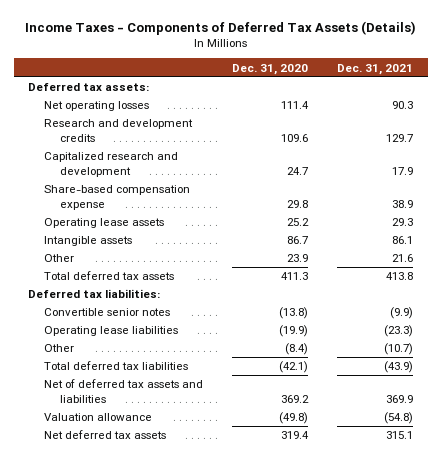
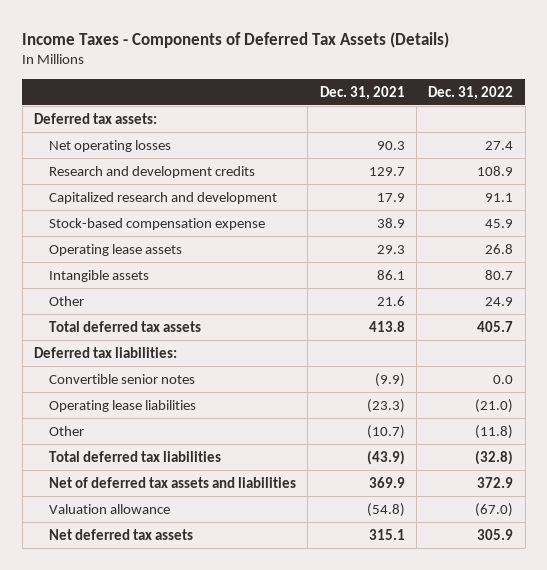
- | Dec. 31, 2020 | Dec. 31, 2021
+ | Dec. 31, 2021 | Dec. 31, 2022
- Share-based compensation expense | 29.8 | 38.9
+ Stock-based compensation expense | 38.9 | 45.9

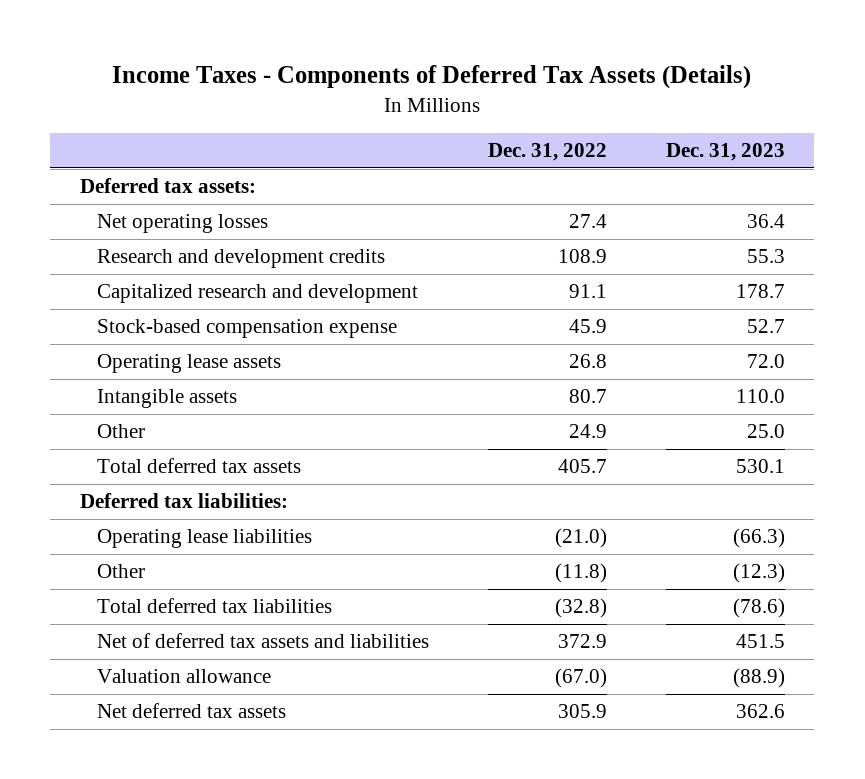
- | Dec. 31, 2021 | Dec. 31, 2022
+ | Dec. 31, 2022 | Dec. 31, 2023
- Convertible senior notes | (9.9) | 0.0

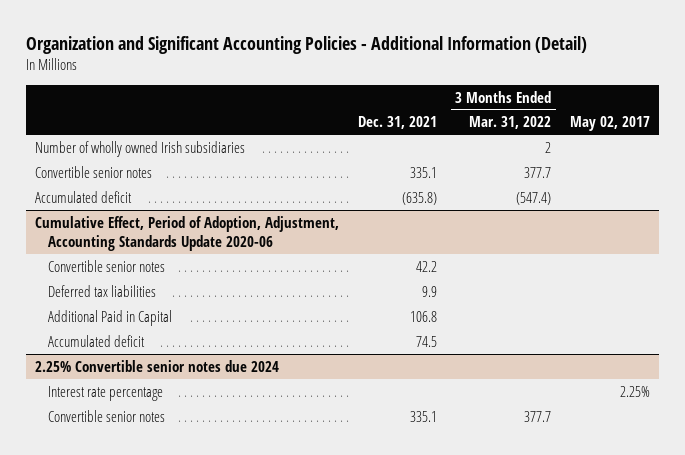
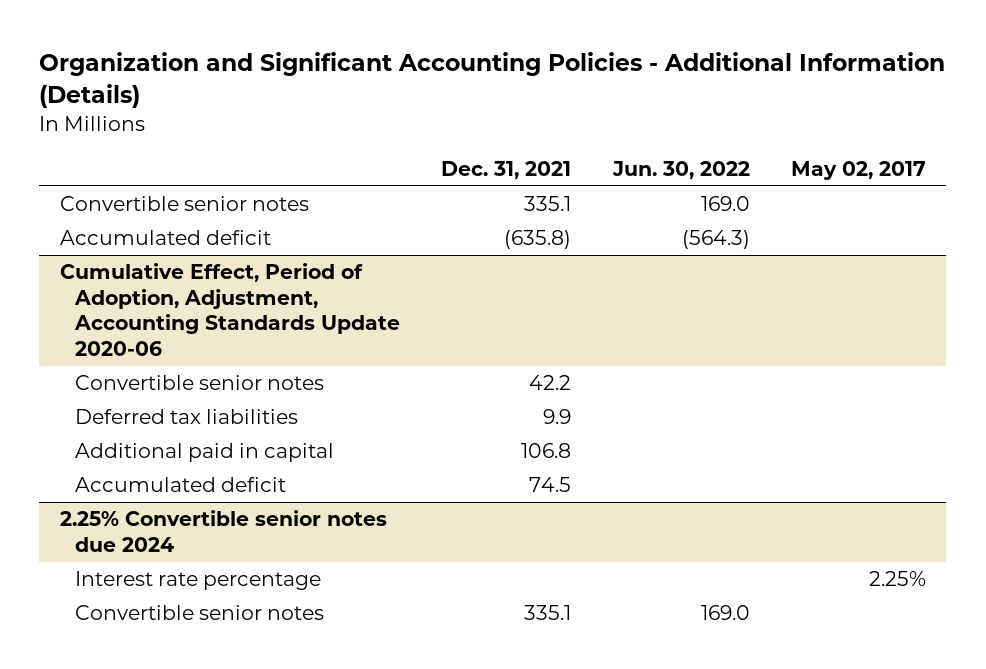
- Organization and Significant Accounting Policies - Additional Information (Detail)
+ Organization and Significant Accounting Policies - Additional Information (Details)
- | Dec. 31, 2021 | 3 Months Ended Mar. 31, 2022 | May 02, 2017
+ | Dec. 31, 2021 | Jun. 30, 2022 | May 02, 2017
- Number of wholly owned Irish subsidiaries | | 2 |
@ Cumulative Effect, Period of Adoption, Adjustment, Accounting Standards Update 2020-06
- Additional Paid in Capital | 106.8 | |
+ Additional paid in capital | 106.8 | |

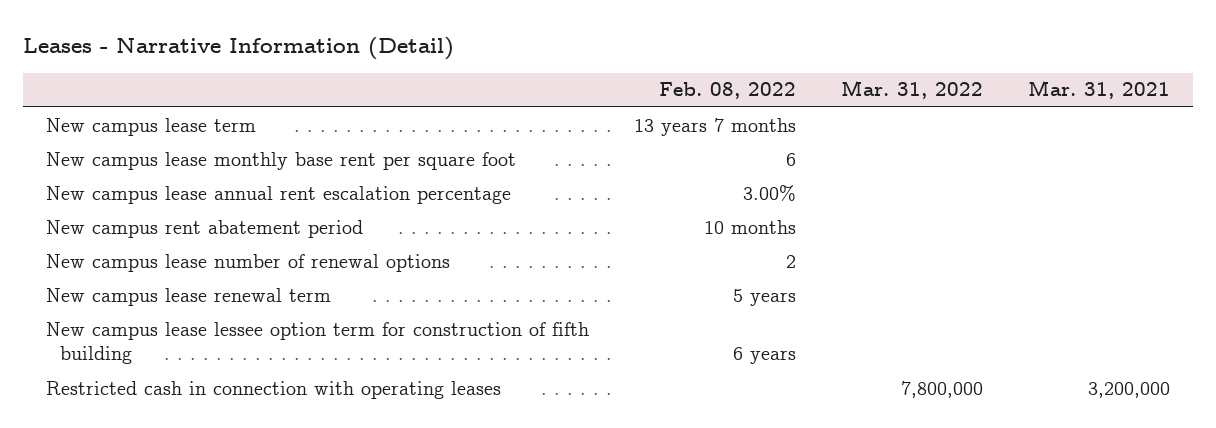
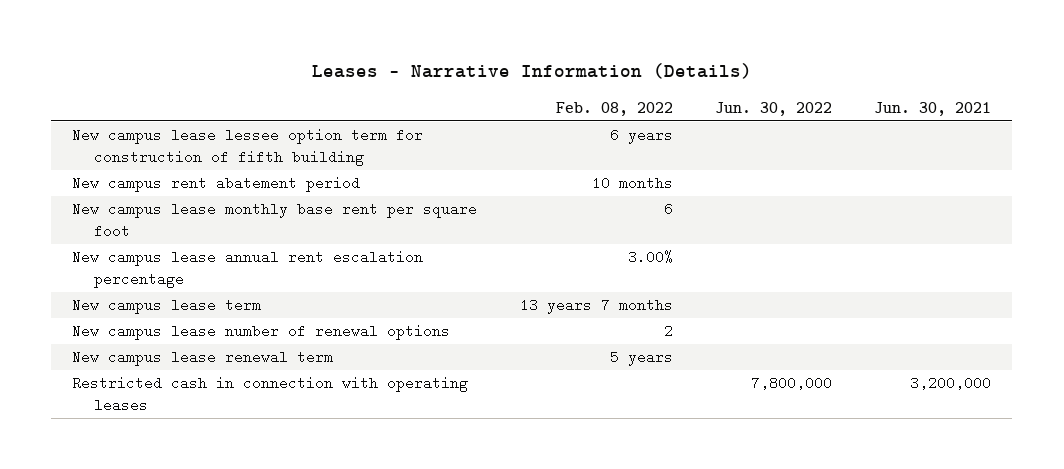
- Leases - Narrative Information (Detail)
+ Leases - Narrative Information (Details)
- | Feb. 08, 2022 | Mar. 31, 2022 | Mar. 31, 2021
+ | Feb. 08, 2022 | Jun. 30, 2022 | Jun. 30, 2021
moved up: New campus lease lessee option term for construction of fifth building | 6 years | |
moved up: New campus rent abatement period | 10 months | |
moved down: New campus lease term | 13 years 7 months | |

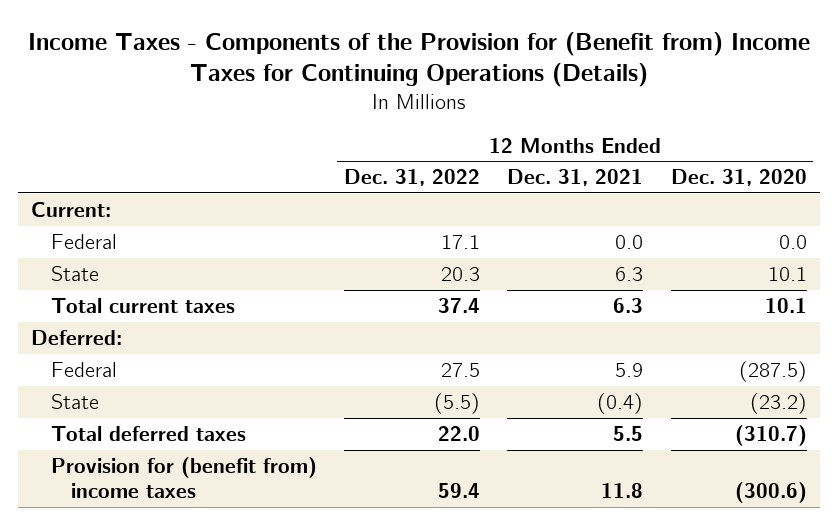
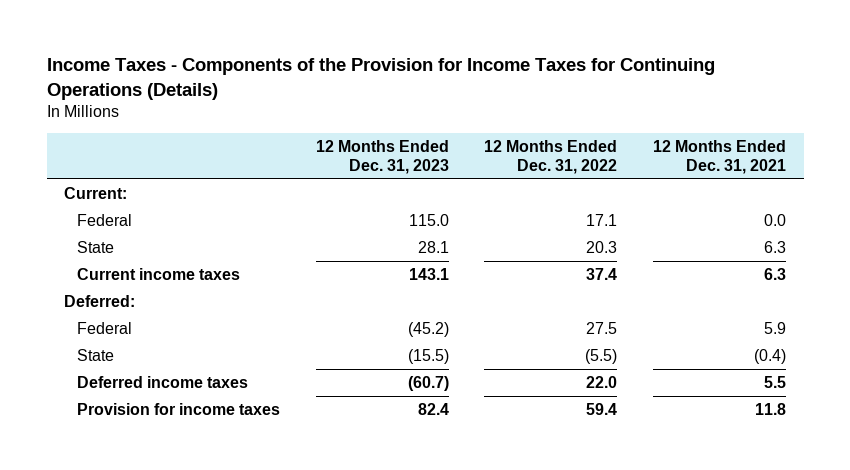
- Income Taxes - Components of the Provision for (Benefit from) Income Taxes for Continuing Operations (Details)
+ Income Taxes - Components of the Provision for Income Taxes for Continuing Operations (Details)
- | 12 Months Ended Dec. 31, 2022 | 12 Months Ended Dec. 31, 2021 | 12 Months Ended Dec. 31, 2020
+ | 12 Months Ended Dec. 31, 2023 | 12 Months Ended Dec. 31, 2022 | 12 Months Ended Dec. 31, 2021
- Total current taxes | 37.4 | 6.3 | 10.1
+ Current income taxes | 143.1 | 37.4 | 6.3
- Total deferred taxes | 22.0 | 5.5 | (310.7)
- Provision for (benefit from) income taxes | 59.4 | 11.8 | (300.6)
+ Deferred income taxes | (60.7) | 22.0 | 5.5
+ Provision for income taxes | 82.4 | 59.4 | 11.8

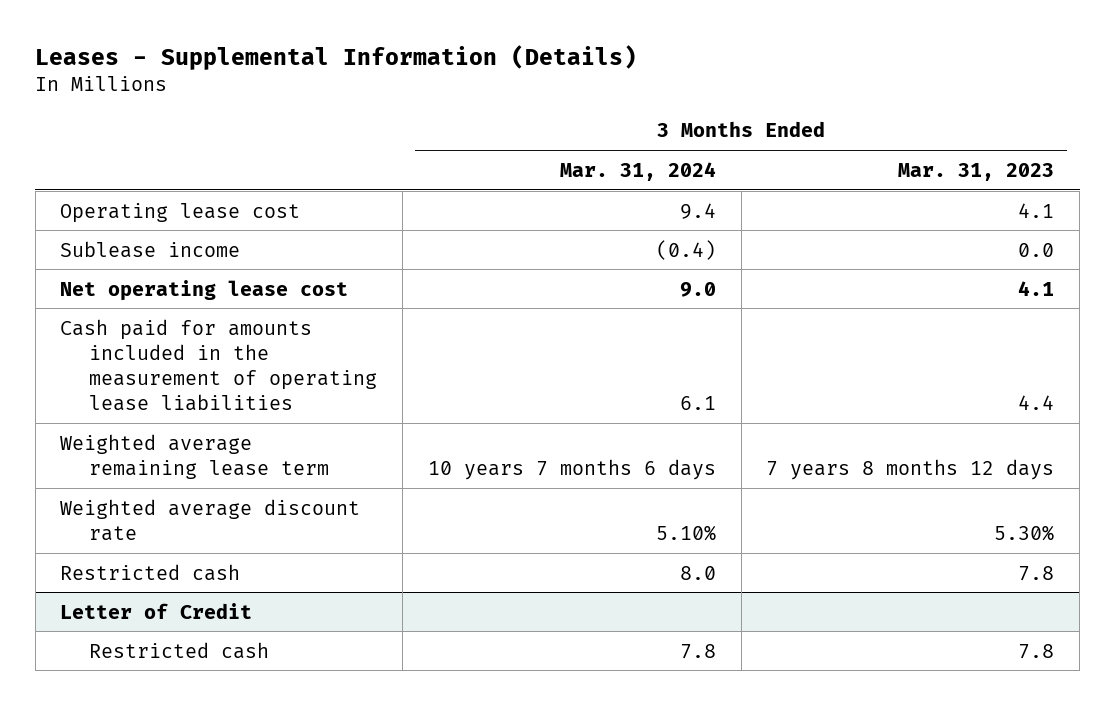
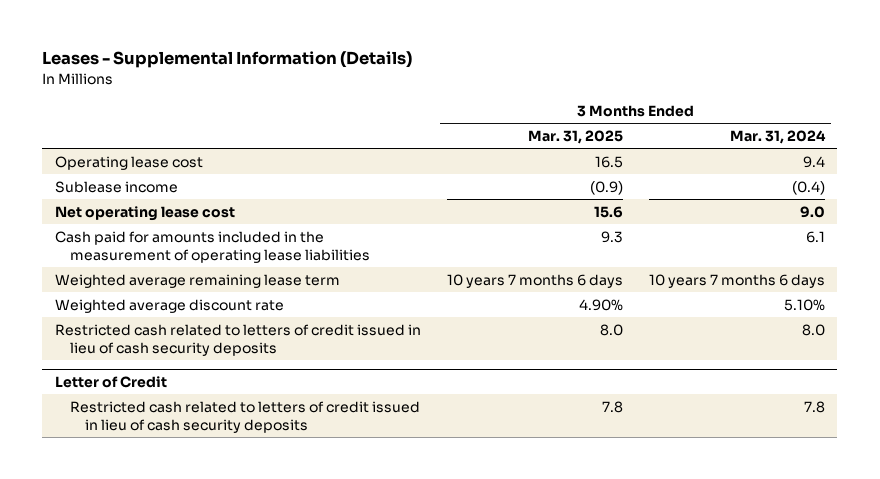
- | 3 Months Ended Mar. 31, 2024 | 3 Months Ended Mar. 31, 2023
+ | 3 Months Ended Mar. 31, 2025 | 3 Months Ended Mar. 31, 2024
- Restricted cash | 8.0 | 7.8
+ Restricted cash related to letters of credit issued in lieu of cash security deposits | 8.0 | 8.0
@ Letter of Credit
- Restricted cash | 7.8 | 7.8
+ Restricted cash related to letters of credit issued in lieu of cash security deposits | 7.8 | 7.8

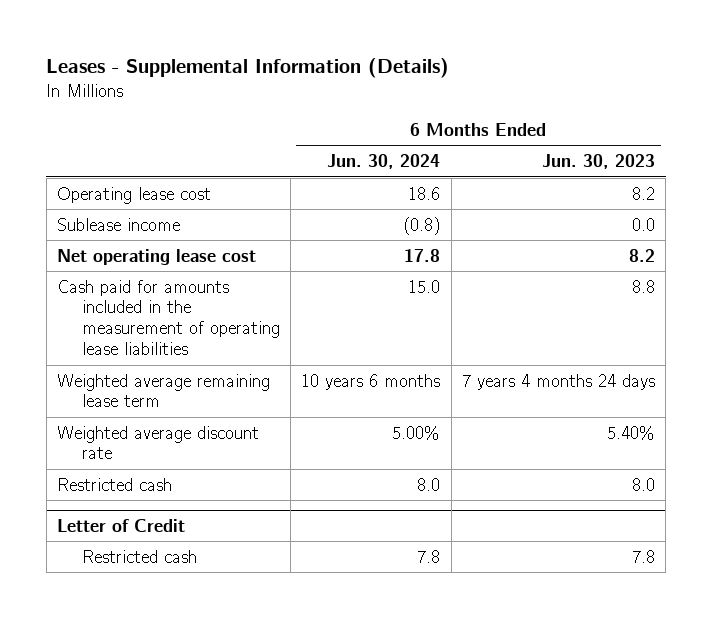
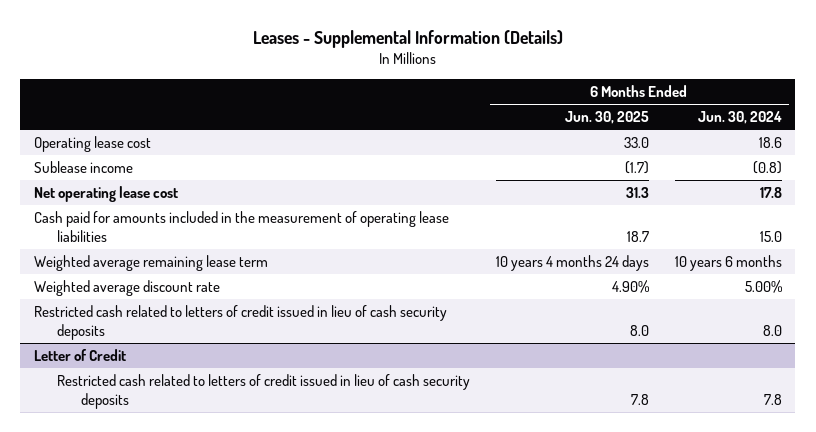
- | 6 Months Ended Jun. 30, 2024 | 6 Months Ended Jun. 30, 2023
+ | 6 Months Ended Jun. 30, 2025 | 6 Months Ended Jun. 30, 2024
- Restricted cash | 8.0 | 8.0
+ Restricted cash related to letters of credit issued in lieu of cash security deposits | 8.0 | 8.0
@ Letter of Credit
- Restricted cash | 7.8 | 7.8
+ Restricted cash related to letters of credit issued in lieu of cash security deposits | 7.8 | 7.8

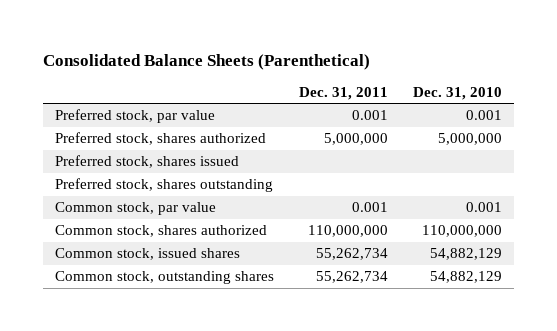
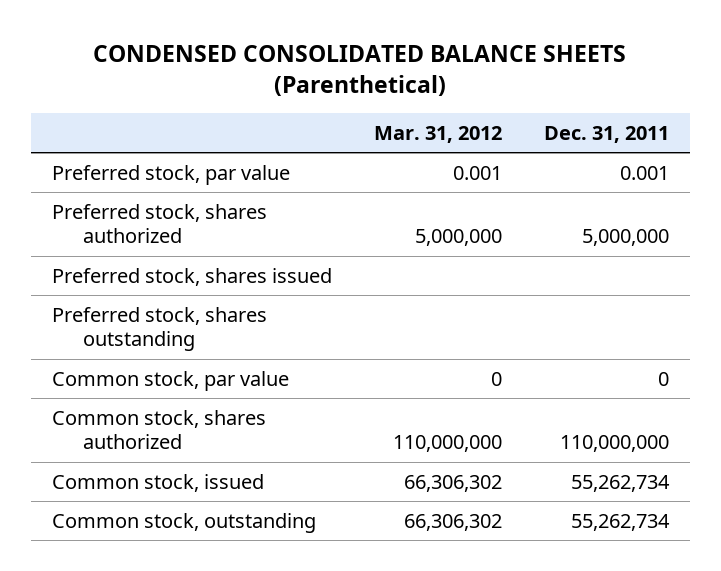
- Consolidated Balance Sheets (Parenthetical)
+ CONDENSED CONSOLIDATED BALANCE SHEETS (Parenthetical)
- | Dec. 31, 2011 | Dec. 31, 2010
+ | Mar. 31, 2012 | Dec. 31, 2011
- Common stock, par value | 0.001 | 0.001
+ Common stock, par value | 0 | 0
- Common stock, issued shares | 55,262,734 | 54,882,129
- Common stock, outstanding shares | 55,262,734 | 54,882,129
+ Common stock, issued | 66,306,302 | 55,262,734
+ Common stock, outstanding | 66,306,302 | 55,262,734

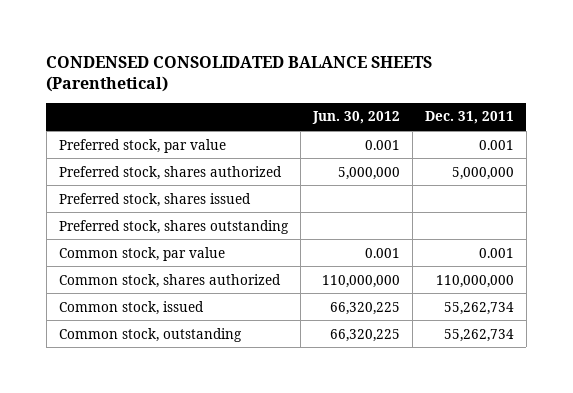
- | Mar. 31, 2012 | Dec. 31, 2011
+ | Jun. 30, 2012 | Dec. 31, 2011
- Common stock, par value | 0 | 0
+ Common stock, par value | 0.001 | 0.001

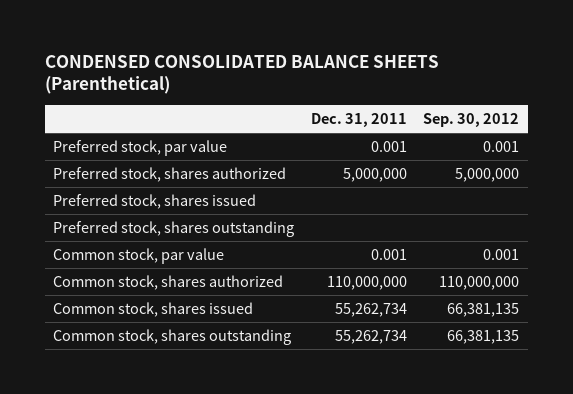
- | Jun. 30, 2012 | Dec. 31, 2011
+ | Dec. 31, 2011 | Sep. 30, 2012
- Common stock, issued | 66,320,225 | 55,262,734
- Common stock, outstanding | 66,320,225 | 55,262,734
+ Common stock, shares issued | 55,262,734 | 66,381,135
+ Common stock, shares outstanding | 55,262,734 | 66,381,135

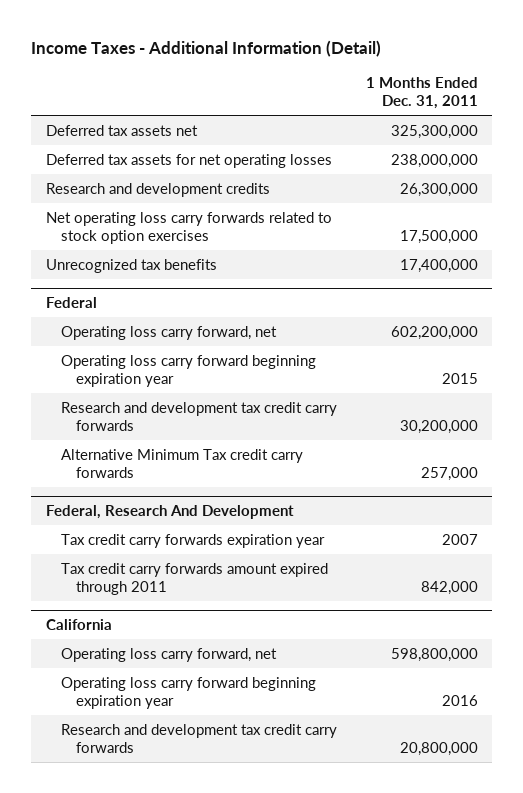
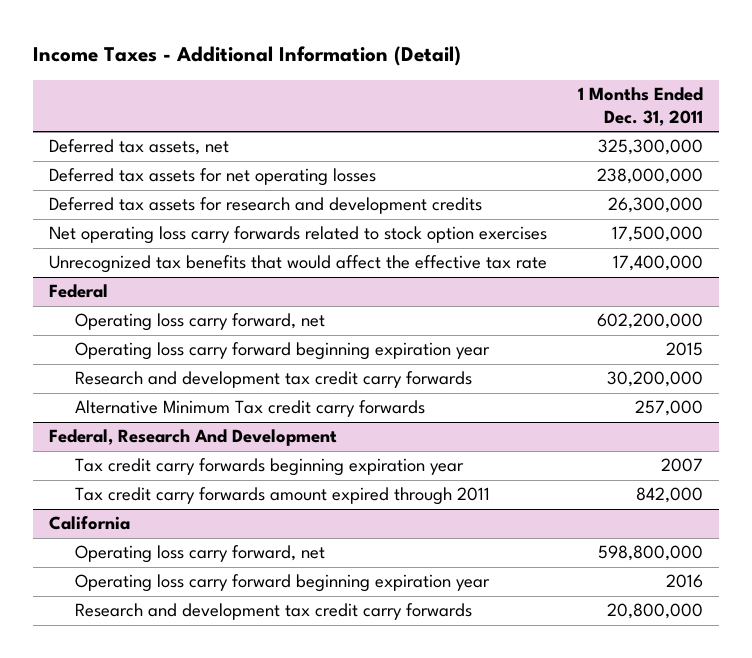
- Deferred tax assets net | 325,300,000
+ Deferred tax assets, net | 325,300,000
- Research and development credits | 26,300,000
+ Deferred tax assets for research and development credits | 26,300,000
- Unrecognized tax benefits | 17,400,000
+ Unrecognized tax benefits that would affect the effective tax rate | 17,400,000
@ Federal, Research And Development
- Tax credit carry forwards expiration year | 2007
+ Tax credit carry forwards beginning expiration year | 2007

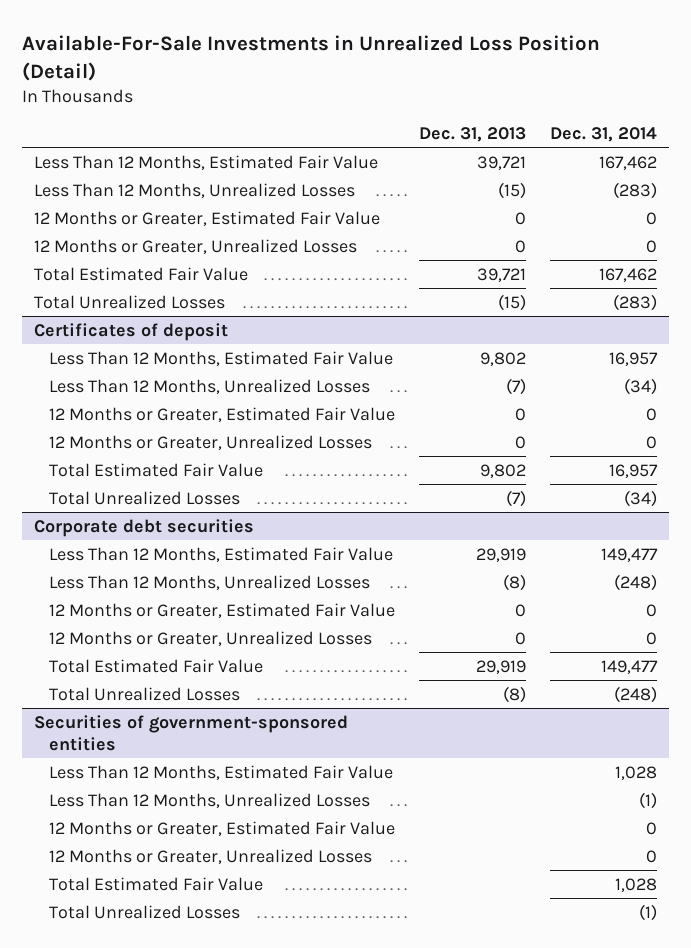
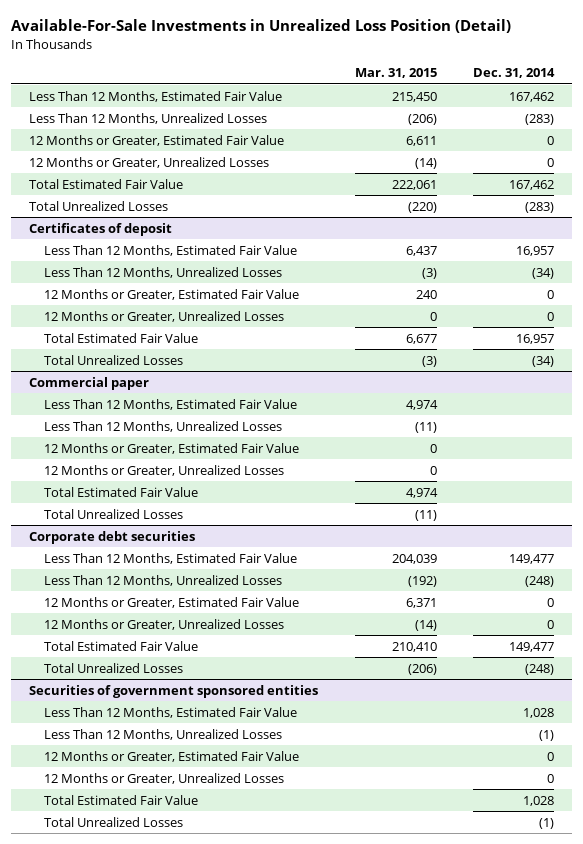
- | Dec. 31, 2013 | Dec. 31, 2014
+ | Mar. 31, 2015 | Dec. 31, 2014
+ Commercial paper
+ Less Than 12 Months, Estimated Fair Value | 4,974 |
+ Less Than 12 Months, Unrealized Losses | (11) |
+ 12 Months or Greater, Estimated Fair Value | 0 |
+ 12 Months or Greater, Unrealized Losses | 0 |
+ Total Estimated Fair Value | 4,974 |
+ Total Unrealized Losses | (11) |
- Securities of government-sponsored entities
+ Securities of government sponsored entities

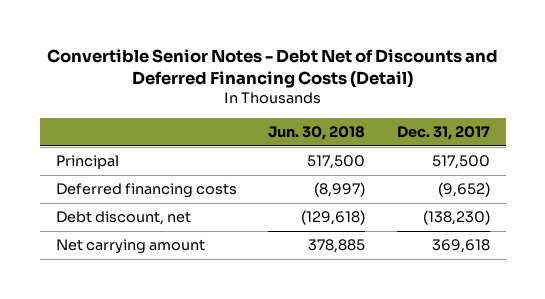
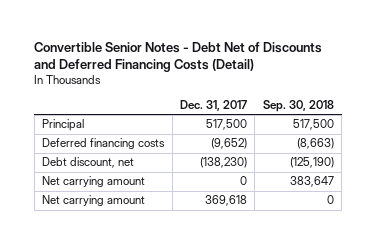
- | Jun. 30, 2018 | Dec. 31, 2017
+ | Dec. 31, 2017 | Sep. 30, 2018
+ Net carrying amount | 0 | 383,647

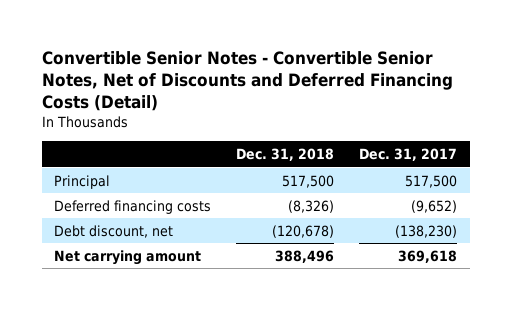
- Convertible Senior Notes - Debt Net of Discounts and Deferred Financing Costs (Detail)
+ Convertible Senior Notes - Convertible Senior Notes, Net of Discounts and Deferred Financing Costs (Detail)
- | Dec. 31, 2017 | Sep. 30, 2018
+ | Dec. 31, 2018 | Dec. 31, 2017
- Net carrying amount | 0 | 383,647

